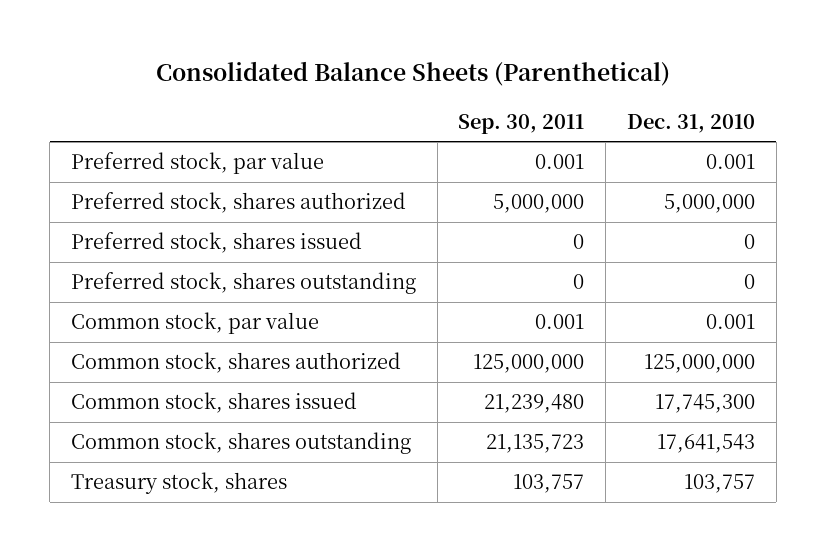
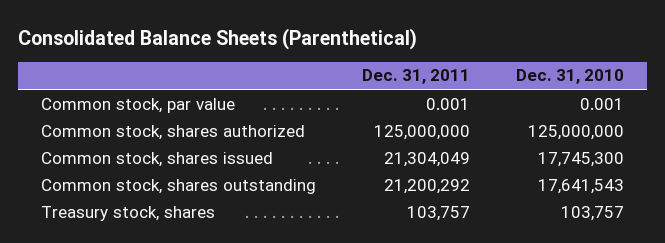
- | Sep. 30, 2011 | Dec. 31, 2010
+ | Dec. 31, 2011 | Dec. 31, 2010
- Preferred stock, par value | 0.001 | 0.001
- Preferred stock, shares authorized | 5,000,000 | 5,000,000
- Preferred stock, shares issued | 0 | 0
- Preferred stock, shares outstanding | 0 | 0

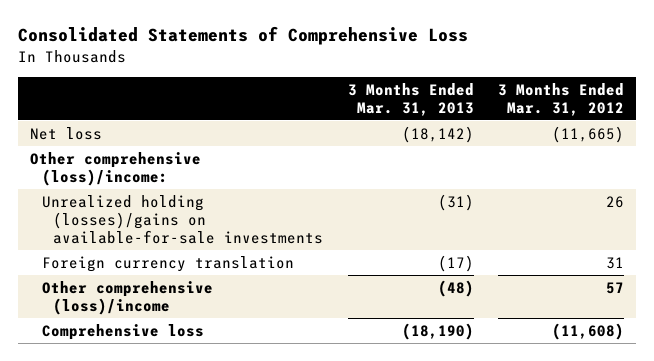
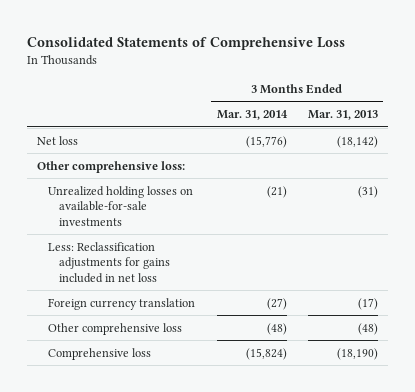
- | 3 Months Ended Mar. 31, 2013 | 3 Months Ended Mar. 31, 2012
+ | 3 Months Ended Mar. 31, 2014 | 3 Months Ended Mar. 31, 2013
- Other comprehensive (loss)/income:
- Unrealized holding (losses)/gains on available-for-sale investments | (31) | 26
+ Other comprehensive loss:
+ Unrealized holding losses on available-for-sale investments | (21) | (31)
+ Less: Reclassification adjustments for gains included in net loss
- Other comprehensive (loss)/income | (48) | 57
+ Other comprehensive loss | (48) | (48)

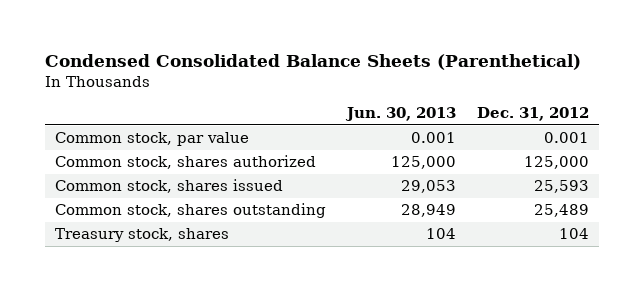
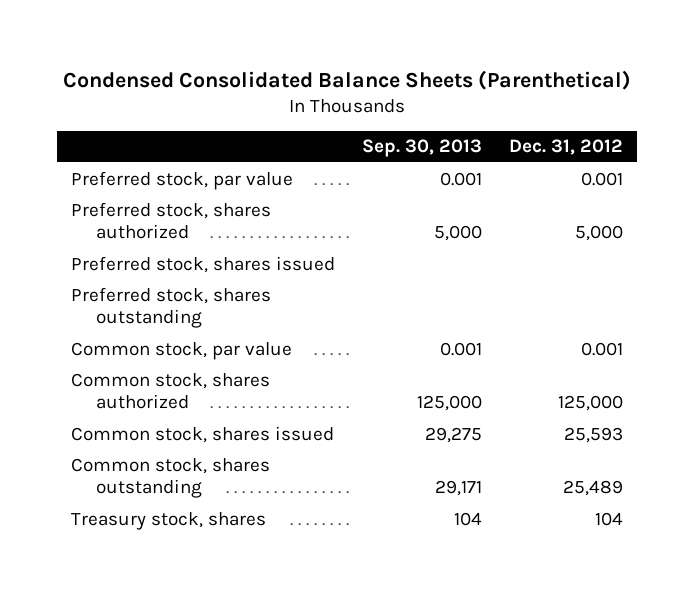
- | Jun. 30, 2013 | Dec. 31, 2012
+ | Sep. 30, 2013 | Dec. 31, 2012
+ Preferred stock, par value | 0.001 | 0.001
+ Preferred stock, shares authorized | 5,000 | 5,000
+ Preferred stock, shares issued
+ Preferred stock, shares outstanding

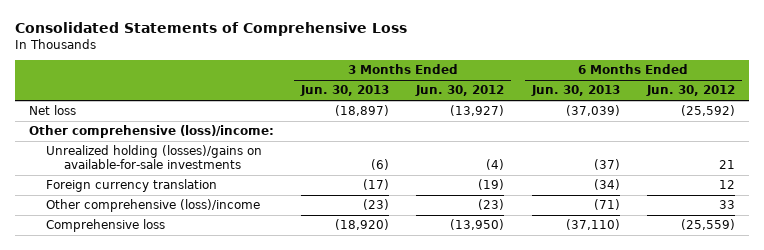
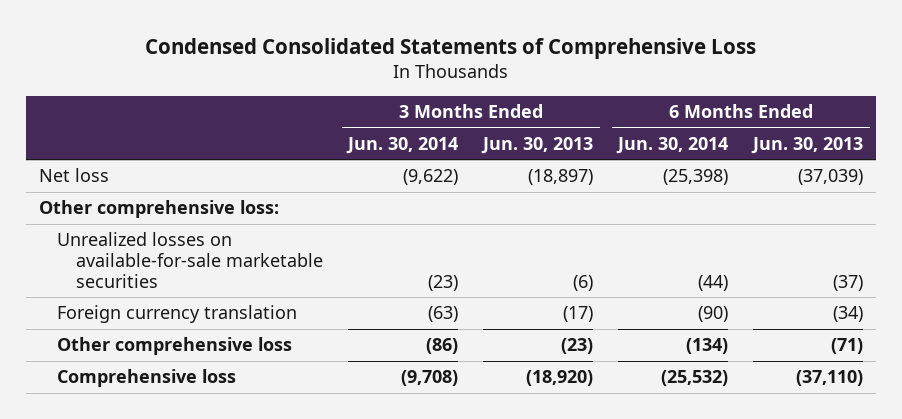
- Consolidated Statements of Comprehensive Loss
+ Condensed Consolidated Statements of Comprehensive Loss
- | 3 Months Ended Jun. 30, 2013 | 3 Months Ended Jun. 30, 2012 | 6 Months Ended Jun. 30, 2013 | 6 Months Ended Jun. 30, 2012
+ | 3 Months Ended Jun. 30, 2014 | 3 Months Ended Jun. 30, 2013 | 6 Months Ended Jun. 30, 2014 | 6 Months Ended Jun. 30, 2013
- Other comprehensive (loss)/income:
- Unrealized holding (losses)/gains on available-for-sale investments | (6) | (4) | (37) | 21
+ Other comprehensive loss:
+ Unrealized losses on available-for-sale marketable securities | (23) | (6) | (44) | (37)
- Other comprehensive (loss)/income | (23) | (23) | (71) | 33
+ Other comprehensive loss | (86) | (23) | (134) | (71)

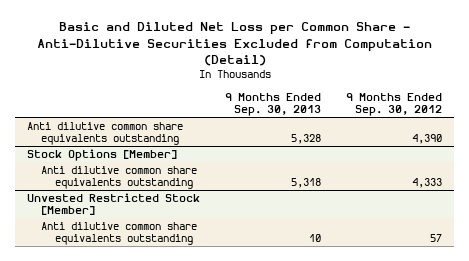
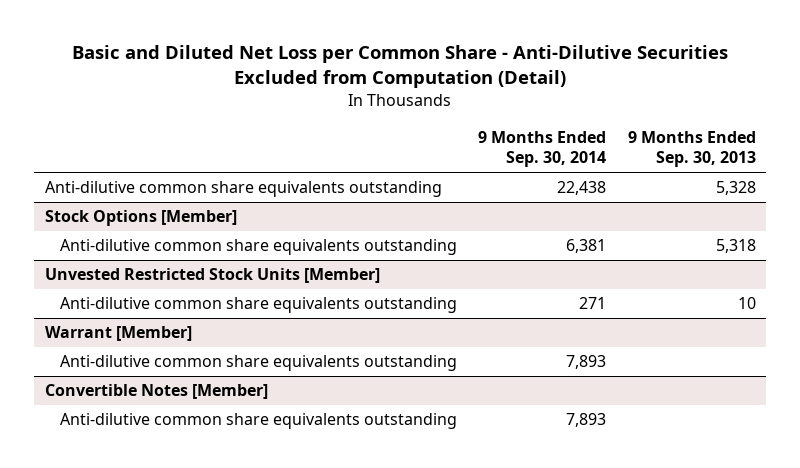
- | 9 Months Ended Sep. 30, 2013 | 9 Months Ended Sep. 30, 2012
+ | 9 Months Ended Sep. 30, 2014 | 9 Months Ended Sep. 30, 2013
- Anti dilutive common share equivalents outstanding | 5,328 | 4,390
+ Anti-dilutive common share equivalents outstanding | 22,438 | 5,328
@ Stock Options [Member]
- Anti dilutive common share equivalents outstanding | 5,318 | 4,333
- Unvested Restricted Stock [Member]
- Anti dilutive common share equivalents outstanding | 10 | 57
@ Stock Options [Member]
+ Anti-dilutive common share equivalents outstanding | 6,381 | 5,318
+ Unvested Restricted Stock Units [Member]
+ Anti-dilutive common share equivalents outstanding | 271 | 10
+ Warrant [Member]
+ Anti-dilutive common share equivalents outstanding | 7,893 |
+ Convertible Notes [Member]
+ Anti-dilutive common share equivalents outstanding | 7,893 |

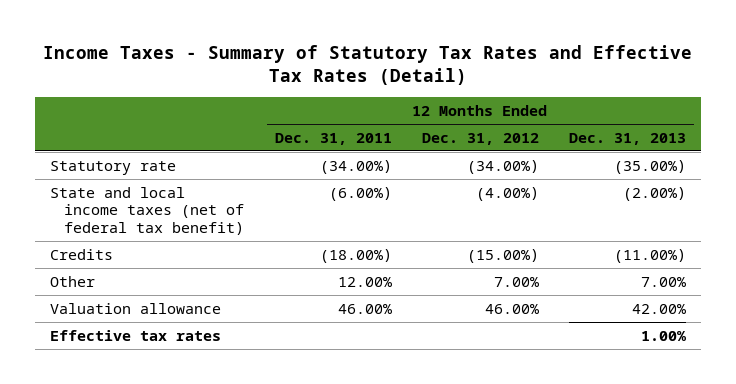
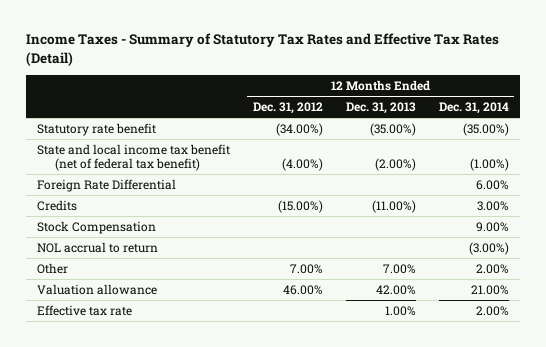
- | 12 Months Ended Dec. 31, 2011 | 12 Months Ended Dec. 31, 2012 | 12 Months Ended Dec. 31, 2013
+ | 12 Months Ended Dec. 31, 2012 | 12 Months Ended Dec. 31, 2013 | 12 Months Ended Dec. 31, 2014
- Statutory rate | (34.00%) | (34.00%) | (35.00%)
- State and local income taxes (net of federal tax benefit) | (6.00%) | (4.00%) | (2.00%)
+ Statutory rate benefit | (34.00%) | (35.00%) | (35.00%)
+ State and local income tax benefit (net of federal tax benefit) | (4.00%) | (2.00%) | (1.00%)
+ Foreign Rate Differential | | | 6.00%
+ Stock Compensation | | | 9.00%
+ NOL accrual to return | | | (3.00%)
- Effective tax rates | | | 1.00%
+ Effective tax rate | | 1.00% | 2.00%

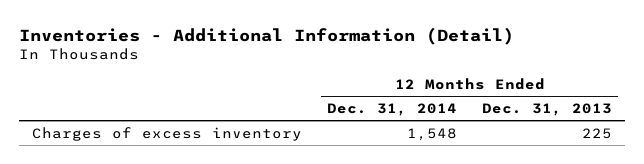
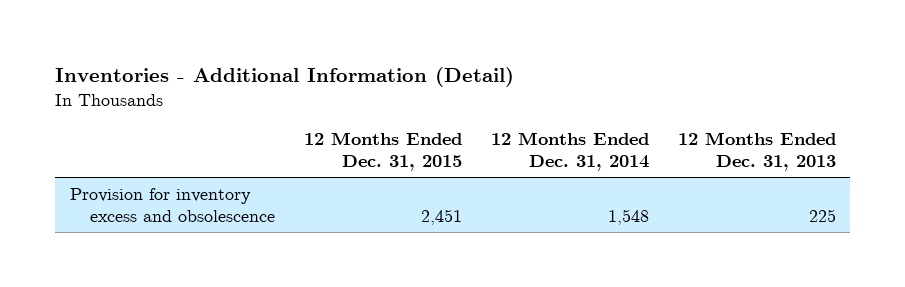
- | 12 Months Ended Dec. 31, 2014 | 12 Months Ended Dec. 31, 2013
+ | 12 Months Ended Dec. 31, 2015 | 12 Months Ended Dec. 31, 2014 | 12 Months Ended Dec. 31, 2013
- Charges of excess inventory | 1,548 | 225
+ Provision for inventory excess and obsolescence | 2,451 | 1,548 | 225

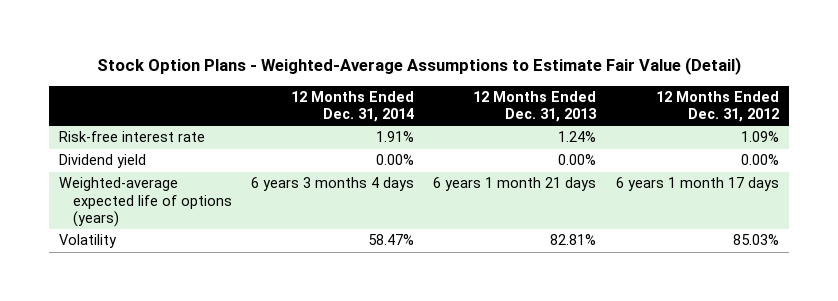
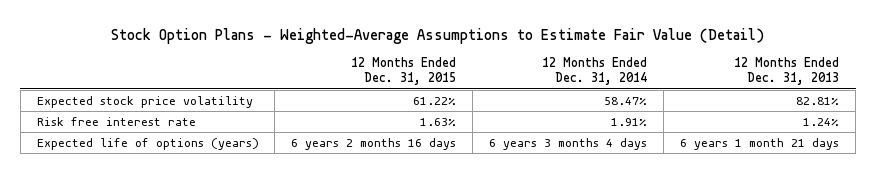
- | 12 Months Ended Dec. 31, 2014 | 12 Months Ended Dec. 31, 2013 | 12 Months Ended Dec. 31, 2012
+ | 12 Months Ended Dec. 31, 2015 | 12 Months Ended Dec. 31, 2014 | 12 Months Ended Dec. 31, 2013
- Risk-free interest rate | 1.91% | 1.24% | 1.09%
- Dividend yield | 0.00% | 0.00% | 0.00%
- Weighted-average expected life of options (years) | 6 years 3 months 4 days | 6 years 1 month 21 days | 6 years 1 month 17 days
- Volatility | 58.47% | 82.81% | 85.03%
+ Expected stock price volatility | 61.22% | 58.47% | 82.81%
+ Risk free interest rate | 1.63% | 1.91% | 1.24%
+ Expected life of options (years) | 6 years 2 months 16 days | 6 years 3 months 4 days | 6 years 1 month 21 days

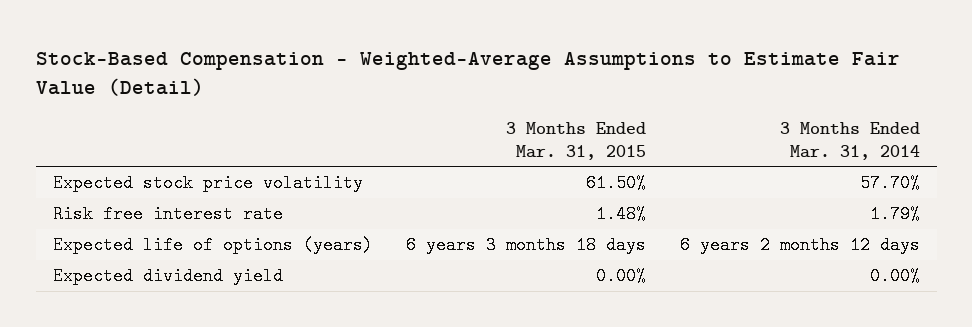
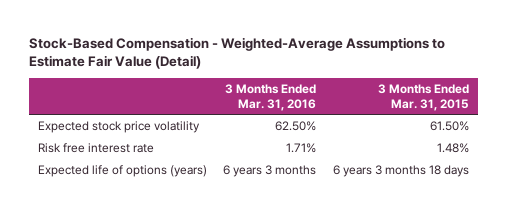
- | 3 Months Ended Mar. 31, 2015 | 3 Months Ended Mar. 31, 2014
+ | 3 Months Ended Mar. 31, 2016 | 3 Months Ended Mar. 31, 2015
- Expected dividend yield | 0.00% | 0.00%

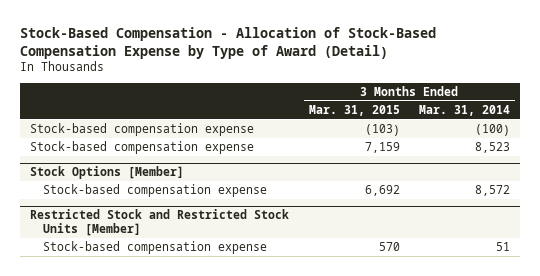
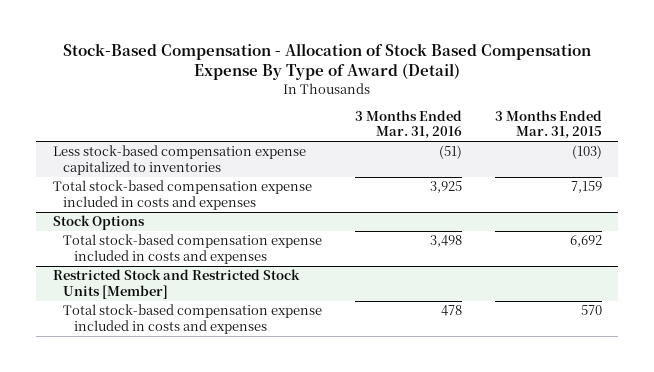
- Stock-Based Compensation - Allocation of Stock-Based Compensation Expense by Type of Award (Detail)
+ Stock-Based Compensation - Allocation of Stock Based Compensation Expense By Type of Award (Detail)
- | 3 Months Ended Mar. 31, 2015 | 3 Months Ended Mar. 31, 2014
+ | 3 Months Ended Mar. 31, 2016 | 3 Months Ended Mar. 31, 2015
- Stock-based compensation expense | (103) | (100)
- Stock-based compensation expense | 7,159 | 8,523
- Stock Options [Member]
- Stock-based compensation expense | 6,692 | 8,572
+ Less stock-based compensation expense capitalized to inventories | (51) | (103)
+ Total stock-based compensation expense included in costs and expenses | 3,925 | 7,159
+ Stock Options
+ Total stock-based compensation expense included in costs and expenses | 3,498 | 6,692
@ Restricted Stock and Restricted Stock Units [Member]
- Stock-based compensation expense | 570 | 51
+ Total stock-based compensation expense included in costs and expenses | 478 | 570

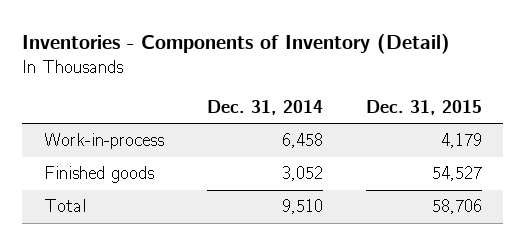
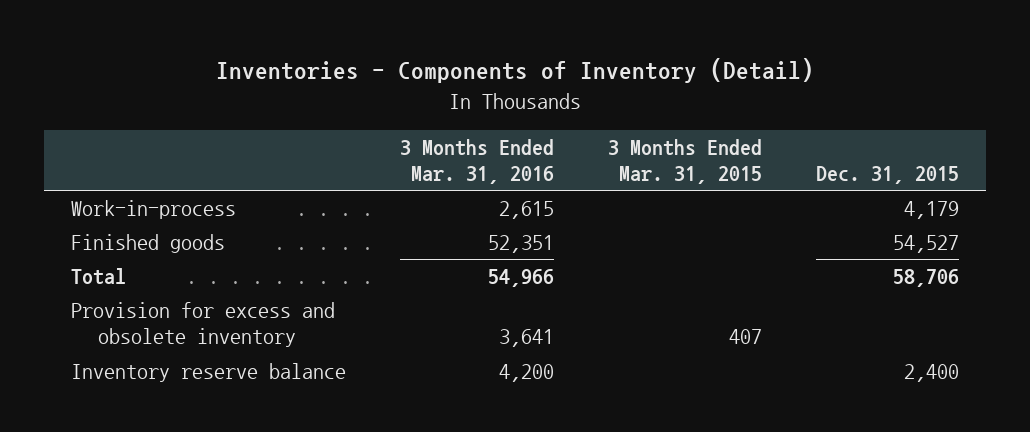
- | Dec. 31, 2014 | Dec. 31, 2015
+ | 3 Months Ended Mar. 31, 2016 | 3 Months Ended Mar. 31, 2015 | Dec. 31, 2015
+ Provision for excess and obsolete inventory | 3,641 | 407 |
+ Inventory reserve balance | 4,200 | | 2,400

